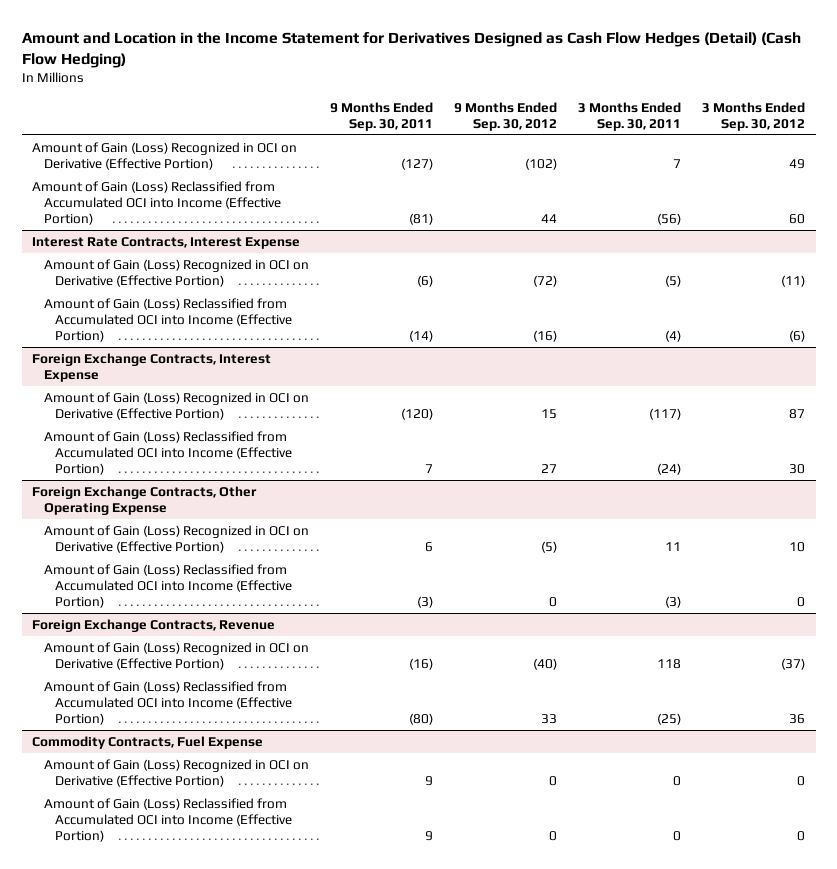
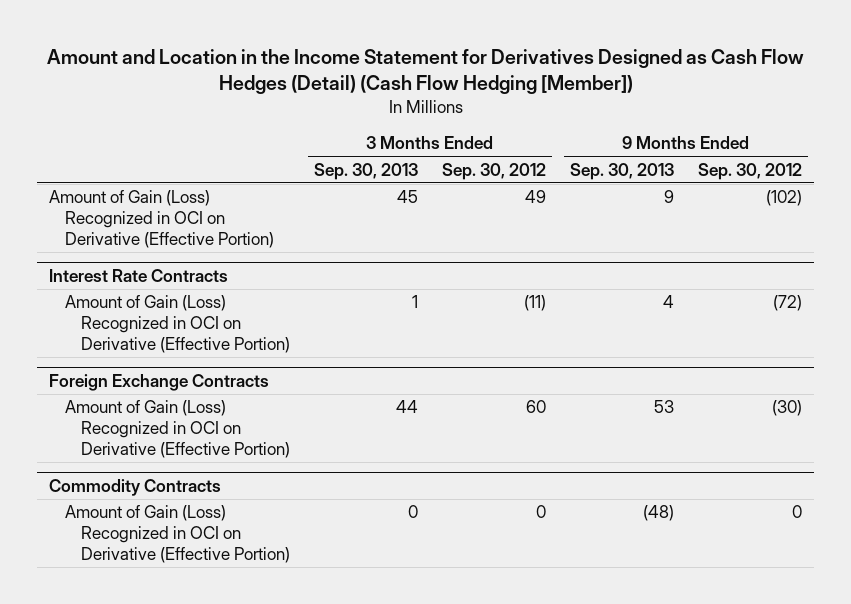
- Amount and Location in the Income Statement for Derivatives Designed as Cash Flow Hedges (Detail) (Cash Flow Hedging)
+ Amount and Location in the Income Statement for Derivatives Designed as Cash Flow Hedges (Detail) (Cash Flow Hedging [Member])
- | 9 Months Ended Sep. 30, 2011 | 9 Months Ended Sep. 30, 2012 | 3 Months Ended Sep. 30, 2011 | 3 Months Ended Sep. 30, 2012
+ | 3 Months Ended Sep. 30, 2013 | 3 Months Ended Sep. 30, 2012 | 9 Months Ended Sep. 30, 2013 | 9 Months Ended Sep. 30, 2012
- Amount of Gain (Loss) Reclassified from Accumulated OCI into Income (Effective Portion) | (81) | 44 | (56) | 60
- Interest Rate Contracts, Interest Expense
+ Interest Rate Contracts
- Amount of Gain (Loss) Reclassified from Accumulated OCI into Income (Effective Portion) | (14) | (16) | (4) | (6)
- Foreign Exchange Contracts, Interest Expense
- Amount of Gain (Loss) Recognized in OCI on Derivative (Effective Portion) | (120) | 15 | (117) | 87
- Amount of Gain (Loss) Reclassified from Accumulated OCI into Income (Effective Portion) | 7 | 27 | (24) | 30
- Foreign Exchange Contracts, Other Operating Expense
- Amount of Gain (Loss) Recognized in OCI on Derivative (Effective Portion) | 6 | (5) | 11 | 10
- Amount of Gain (Loss) Reclassified from Accumulated OCI into Income (Effective Portion) | (3) | 0 | (3) | 0
- Foreign Exchange Contracts, Revenue
- Amount of Gain (Loss) Recognized in OCI on Derivative (Effective Portion) | (16) | (40) | 118 | (37)
- Amount of Gain (Loss) Reclassified from Accumulated OCI into Income (Effective Portion) | (80) | 33 | (25) | 36
- Commodity Contracts, Fuel Expense
+ Foreign Exchange Contracts
+ Amount of Gain (Loss) Recognized in OCI on Derivative (Effective Portion) | 44 | 60 | 53 | (30)
+ Commodity Contracts
- Amount of Gain (Loss) Reclassified from Accumulated OCI into Income (Effective Portion) | 9 | 0 | 0 | 0

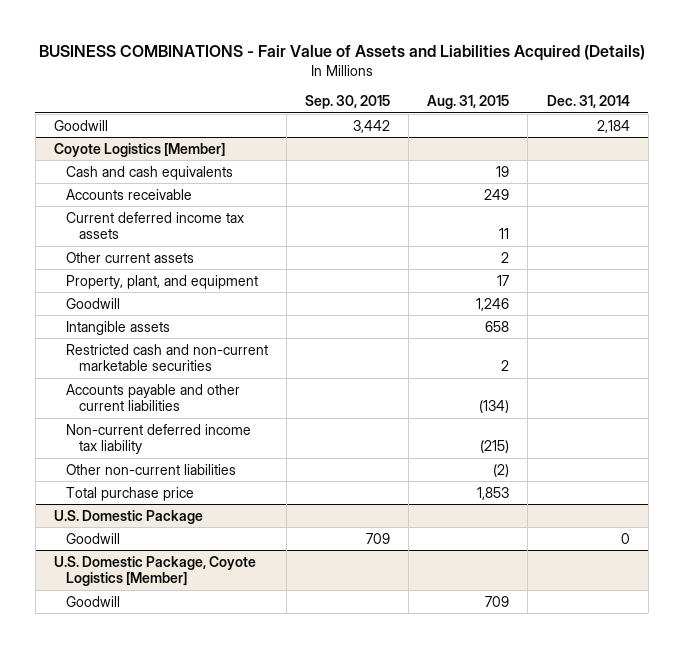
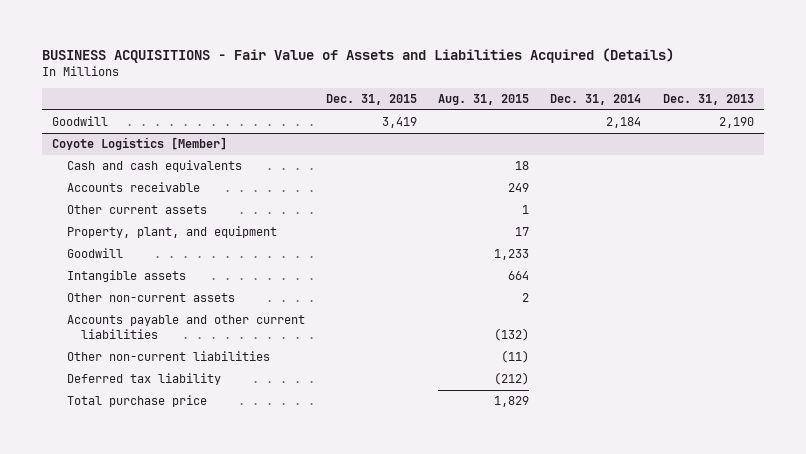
- BUSINESS COMBINATIONS - Fair Value of Assets and Liabilities Acquired (Details)
+ BUSINESS ACQUISITIONS - Fair Value of Assets and Liabilities Acquired (Details)
- | Sep. 30, 2015 | Aug. 31, 2015 | Dec. 31, 2014
+ | Dec. 31, 2015 | Aug. 31, 2015 | Dec. 31, 2014 | Dec. 31, 2013
@ Coyote Logistics [Member]
- Cash and cash equivalents | | 19 |
+ Cash and cash equivalents | | 18 | |
- Current deferred income tax assets | | 11 |
- Other current assets | | 2 |
+ Other current assets | | 1 | |
- Goodwill | | 1,246 |
- Intangible assets | | 658 |
- Restricted cash and non-current marketable securities | | 2 |
- Accounts payable and other current liabilities | | (134) |
- Non-current deferred income tax liability | | (215) |
- Other non-current liabilities | | (2) |
- Total purchase price | | 1,853 |
- U.S. Domestic Package
- Goodwill | 709 | | 0
- U.S. Domestic Package, Coyote Logistics [Member]
- Goodwill | | 709 |
@ Coyote Logistics [Member]
+ Goodwill | | 1,233 | |
+ Intangible assets | | 664 | |
+ Other non-current assets | | 2 | |
+ Accounts payable and other current liabilities | | (132) | |
+ Other non-current liabilities | | (11) | |
+ Deferred tax liability | | (212) | |
+ Total purchase price | | 1,829 | |

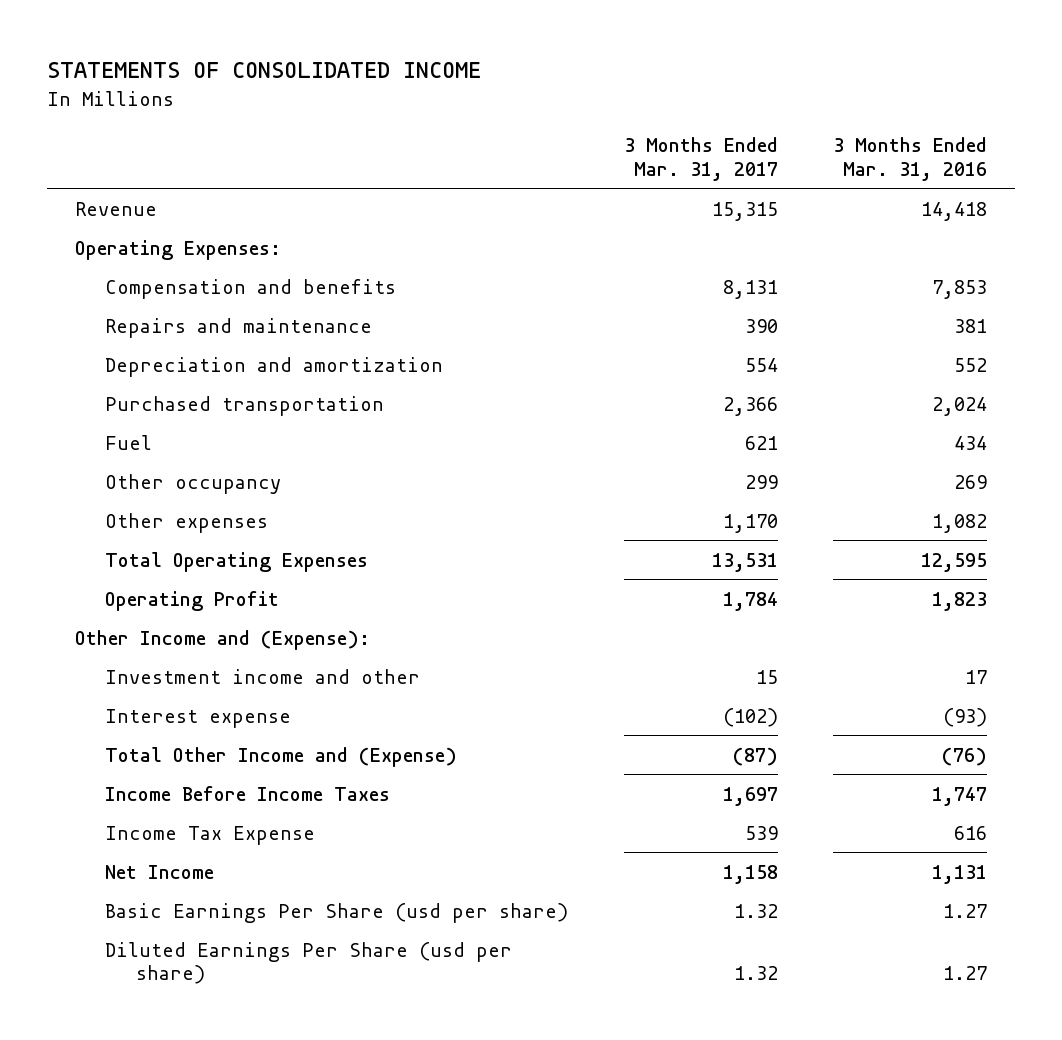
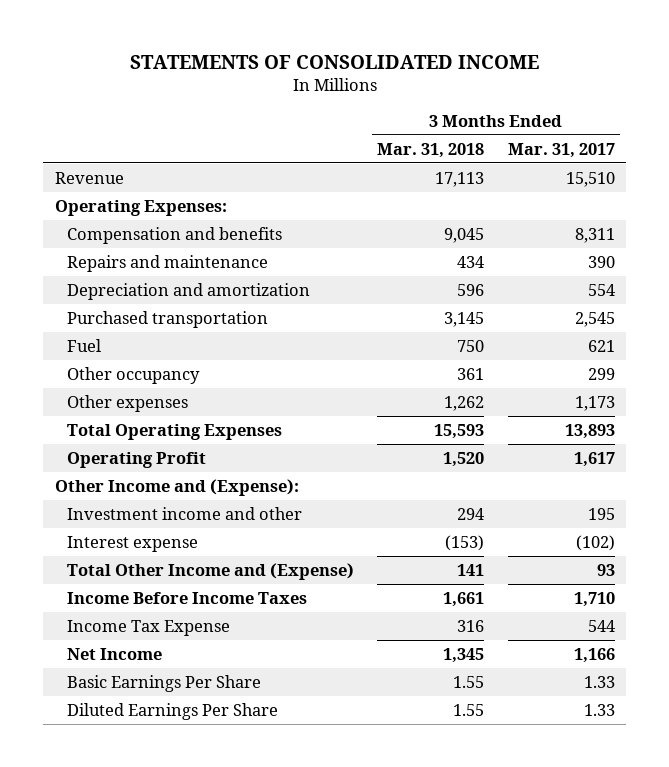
- | 3 Months Ended Mar. 31, 2017 | 3 Months Ended Mar. 31, 2016
+ | 3 Months Ended Mar. 31, 2018 | 3 Months Ended Mar. 31, 2017
- Revenue | 15,315 | 14,418
+ Revenue | 17,113 | 15,510
- Compensation and benefits | 8,131 | 7,853
+ Compensation and benefits | 9,045 | 8,311
- Purchased transportation | 2,366 | 2,024
+ Purchased transportation | 3,145 | 2,545
- Other expenses | 1,170 | 1,082
- Total Operating Expenses | 13,531 | 12,595
- Operating Profit | 1,784 | 1,823
+ Other expenses | 1,262 | 1,173
+ Total Operating Expenses | 15,593 | 13,893
+ Operating Profit | 1,520 | 1,617
- Investment income and other | 15 | 17
+ Investment income and other | 294 | 195
- Total Other Income and (Expense) | (87) | (76)
- Income Before Income Taxes | 1,697 | 1,747
- Income Tax Expense | 539 | 616
- Net Income | 1,158 | 1,131
- Basic Earnings Per Share (usd per share) | 1.32 | 1.27
- Diluted Earnings Per Share (usd per share) | 1.32 | 1.27
+ Total Other Income and (Expense) | 141 | 93
+ Income Before Income Taxes | 1,661 | 1,710
+ Income Tax Expense | 316 | 544
+ Net Income | 1,345 | 1,166
+ Basic Earnings Per Share | 1.55 | 1.33
+ Diluted Earnings Per Share | 1.55 | 1.33

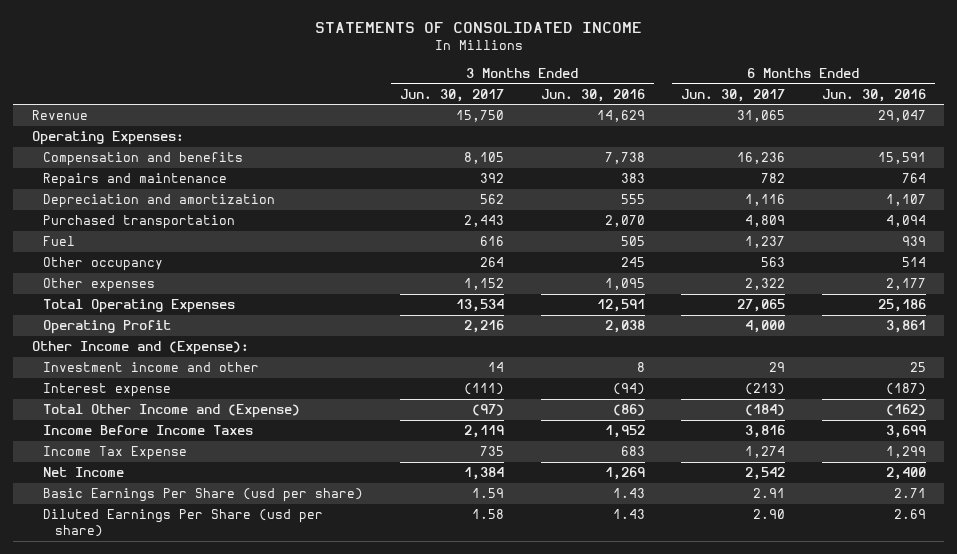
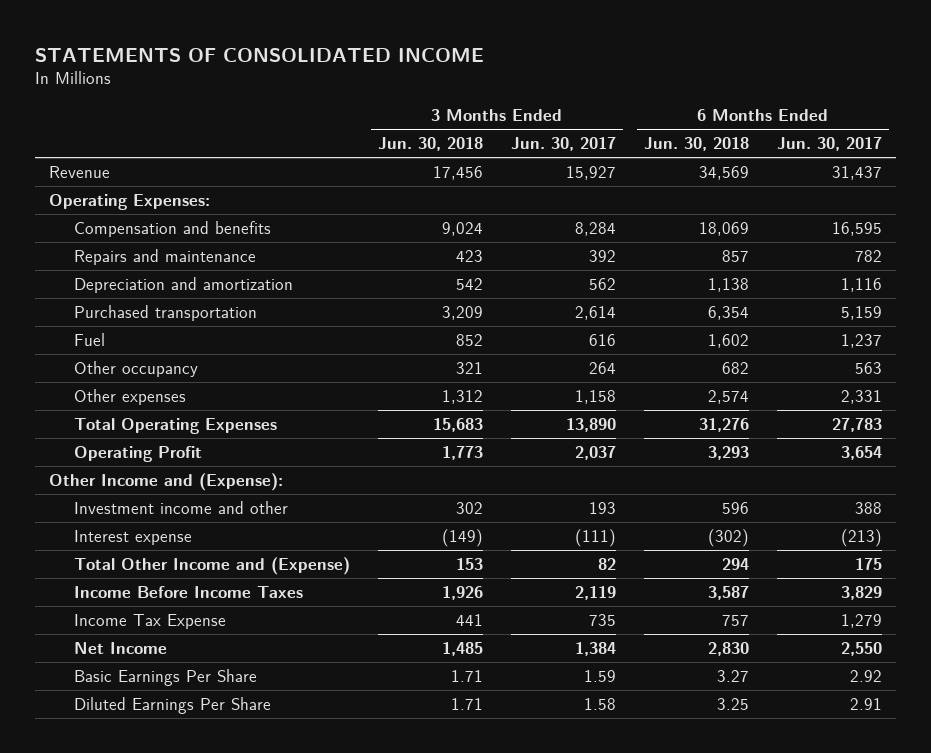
- | 3 Months Ended Jun. 30, 2017 | 3 Months Ended Jun. 30, 2016 | 6 Months Ended Jun. 30, 2017 | 6 Months Ended Jun. 30, 2016
+ | 3 Months Ended Jun. 30, 2018 | 3 Months Ended Jun. 30, 2017 | 6 Months Ended Jun. 30, 2018 | 6 Months Ended Jun. 30, 2017
- Revenue | 15,750 | 14,629 | 31,065 | 29,047
+ Revenue | 17,456 | 15,927 | 34,569 | 31,437
- Compensation and benefits | 8,105 | 7,738 | 16,236 | 15,591
+ Compensation and benefits | 9,024 | 8,284 | 18,069 | 16,595
- Purchased transportation | 2,443 | 2,070 | 4,809 | 4,094
+ Purchased transportation | 3,209 | 2,614 | 6,354 | 5,159
- Other expenses | 1,152 | 1,095 | 2,322 | 2,177
- Total Operating Expenses | 13,534 | 12,591 | 27,065 | 25,186
- Operating Profit | 2,216 | 2,038 | 4,000 | 3,861
+ Other expenses | 1,312 | 1,158 | 2,574 | 2,331
+ Total Operating Expenses | 15,683 | 13,890 | 31,276 | 27,783
+ Operating Profit | 1,773 | 2,037 | 3,293 | 3,654
- Investment income and other | 14 | 8 | 29 | 25
+ Investment income and other | 302 | 193 | 596 | 388
- Total Other Income and (Expense) | (97) | (86) | (184) | (162)
- Income Before Income Taxes | 2,119 | 1,952 | 3,816 | 3,699
- Income Tax Expense | 735 | 683 | 1,274 | 1,299
- Net Income | 1,384 | 1,269 | 2,542 | 2,400
- Basic Earnings Per Share (usd per share) | 1.59 | 1.43 | 2.91 | 2.71
- Diluted Earnings Per Share (usd per share) | 1.58 | 1.43 | 2.90 | 2.69
+ Total Other Income and (Expense) | 153 | 82 | 294 | 175
+ Income Before Income Taxes | 1,926 | 2,119 | 3,587 | 3,829
+ Income Tax Expense | 441 | 735 | 757 | 1,279
+ Net Income | 1,485 | 1,384 | 2,830 | 2,550
+ Basic Earnings Per Share | 1.71 | 1.59 | 3.27 | 2.92
+ Diluted Earnings Per Share | 1.71 | 1.58 | 3.25 | 2.91

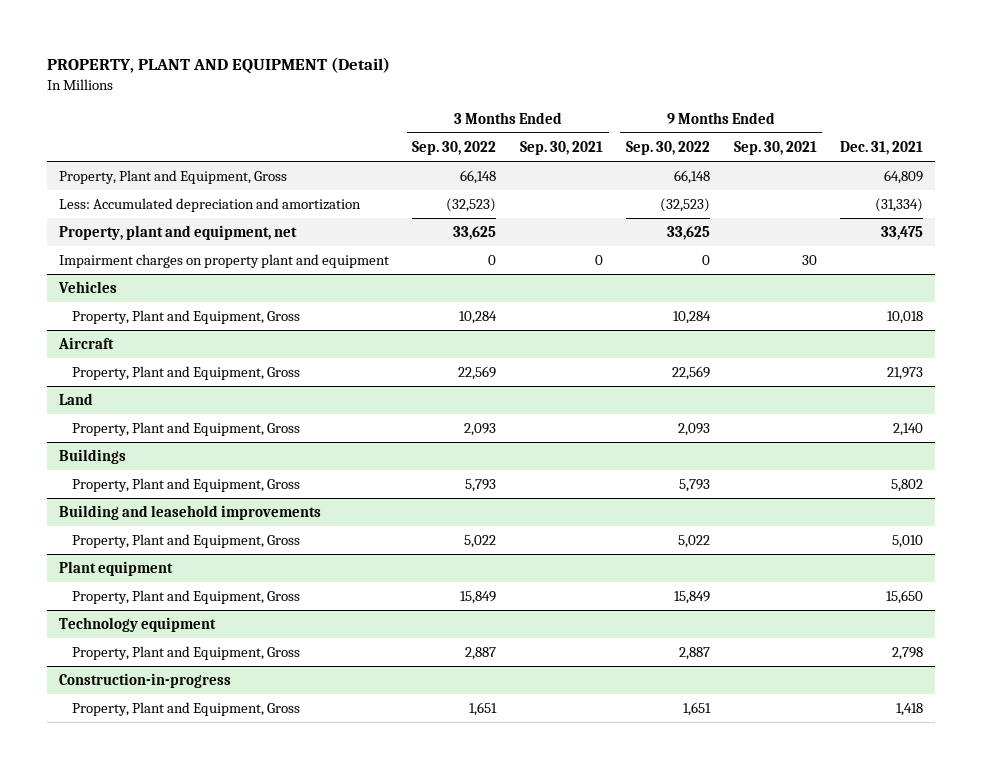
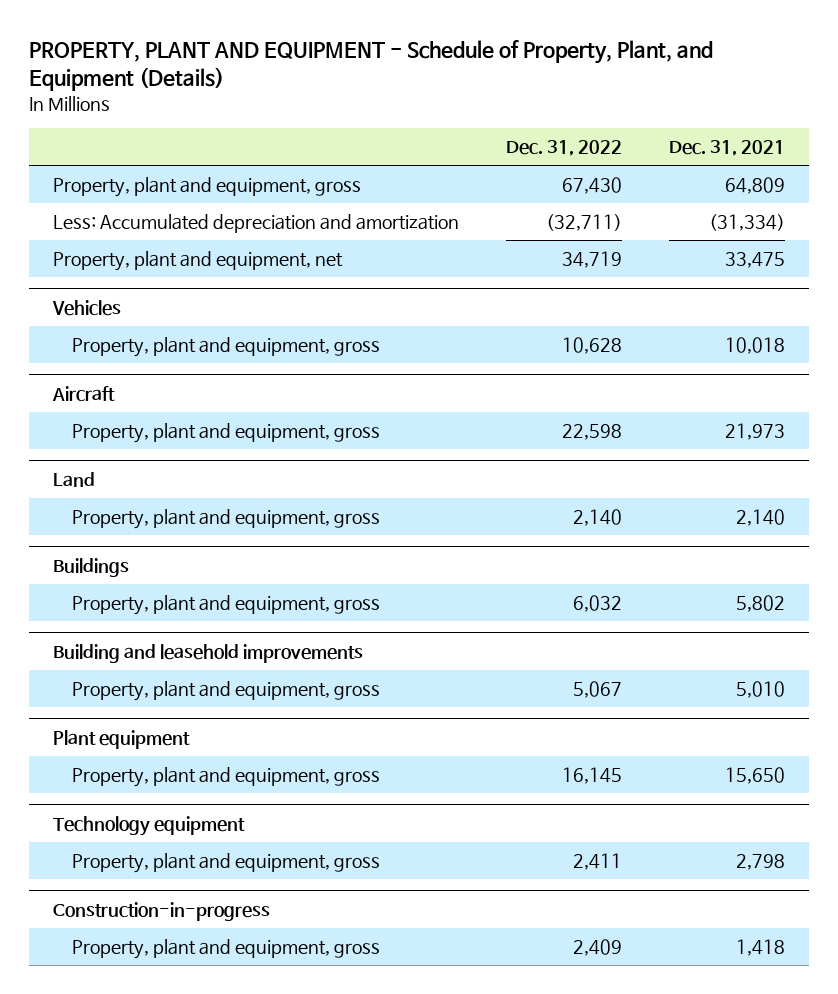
- PROPERTY, PLANT AND EQUIPMENT (Detail)
+ PROPERTY, PLANT AND EQUIPMENT - Schedule of Property, Plant, and Equipment (Details)
- | 3 Months Ended Sep. 30, 2022 | 3 Months Ended Sep. 30, 2021 | 9 Months Ended Sep. 30, 2022 | 9 Months Ended Sep. 30, 2021 | Dec. 31, 2021
+ | Dec. 31, 2022 | Dec. 31, 2021
- Property, Plant and Equipment, Gross | 66,148 | | 66,148 | | 64,809
+ Property, plant and equipment, gross | 67,430 | 64,809
- Impairment charges on property plant and equipment | 0 | 0 | 0 | 30 |
@ Vehicles
- Property, Plant and Equipment, Gross | 10,284 | | 10,284 | | 10,018
+ Property, plant and equipment, gross | 10,628 | 10,018
@ Aircraft
- Property, Plant and Equipment, Gross | 22,569 | | 22,569 | | 21,973
+ Property, plant and equipment, gross | 22,598 | 21,973
@ Land
- Property, Plant and Equipment, Gross | 2,093 | | 2,093 | | 2,140
+ Property, plant and equipment, gross | 2,140 | 2,140
@ Buildings
- Property, Plant and Equipment, Gross | 5,793 | | 5,793 | | 5,802
+ Property, plant and equipment, gross | 6,032 | 5,802
@ Building and leasehold improvements
- Property, Plant and Equipment, Gross | 5,022 | | 5,022 | | 5,010
+ Property, plant and equipment, gross | 5,067 | 5,010
@ Plant equipment
- Property, Plant and Equipment, Gross | 15,849 | | 15,849 | | 15,650
+ Property, plant and equipment, gross | 16,145 | 15,650
@ Technology equipment
- Property, Plant and Equipment, Gross | 2,887 | | 2,887 | | 2,798
+ Property, plant and equipment, gross | 2,411 | 2,798
@ Construction-in-progress
- Property, Plant and Equipment, Gross | 1,651 | | 1,651 | | 1,418
+ Property, plant and equipment, gross | 2,409 | 1,418

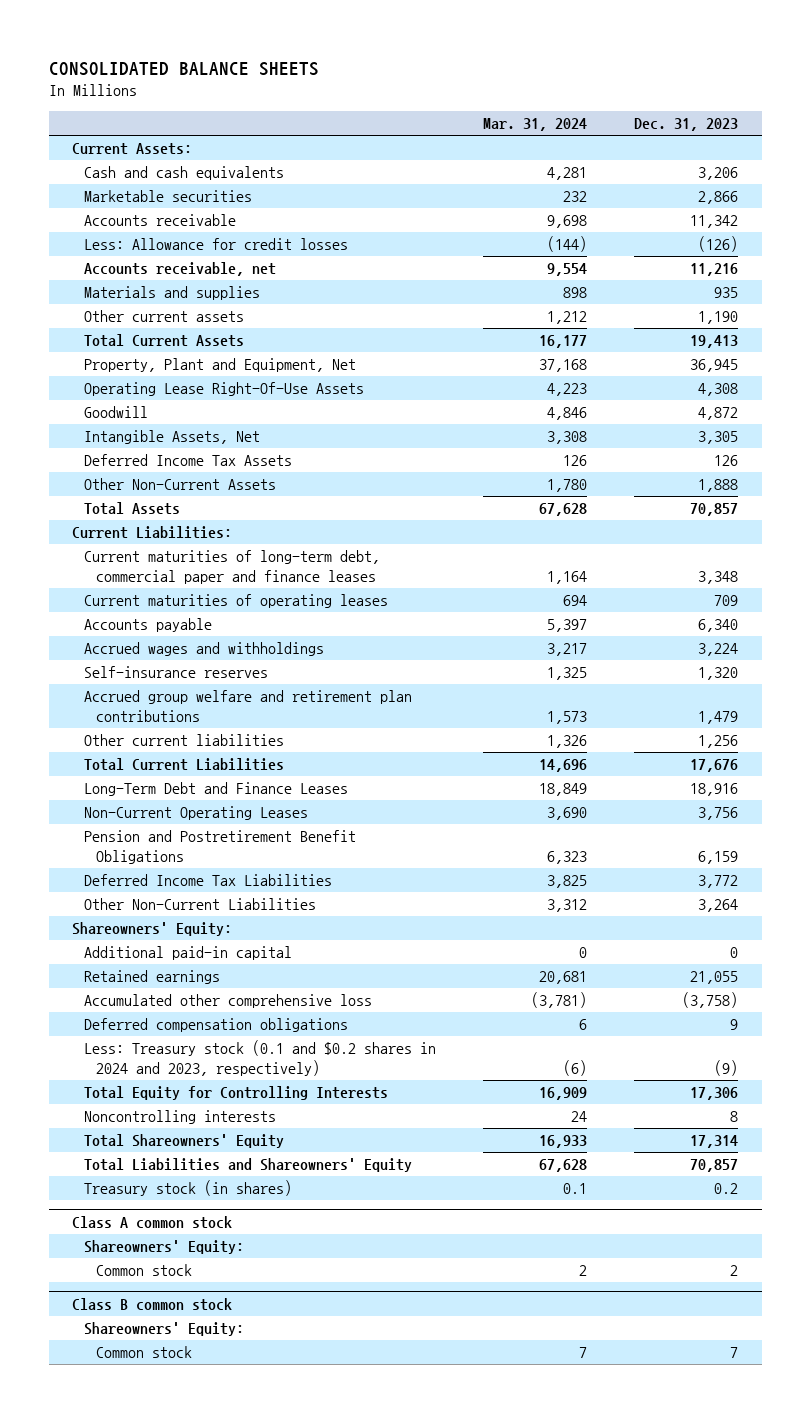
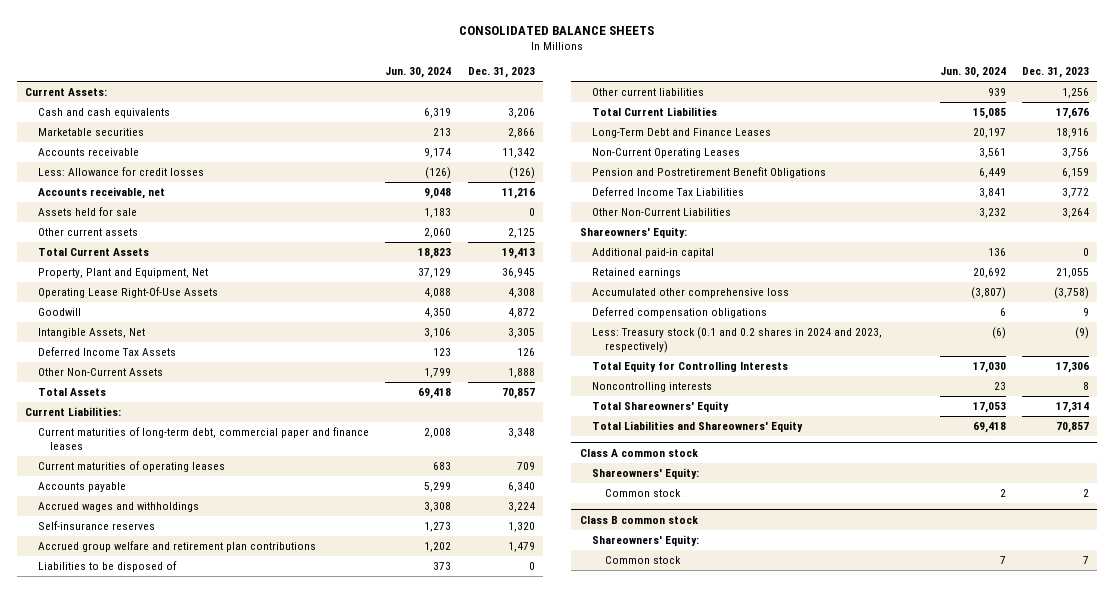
- | Mar. 31, 2024 | Dec. 31, 2023
+ | Jun. 30, 2024 | Dec. 31, 2023
- Materials and supplies | 898 | 935
- Other current assets | 1,212 | 1,190
+ Assets held for sale | 1,183 | 0
+ Other current assets | 2,060 | 2,125
+ Liabilities to be disposed of | 373 | 0
- Less: Treasury stock (0.1 and $0.2 shares in 2024 and 2023, respectively) | (6) | (9)
+ Less: Treasury stock (0.1 and 0.2 shares in 2024 and 2023, respectively) | (6) | (9)
- Treasury stock (in shares) | 0.1 | 0.2

